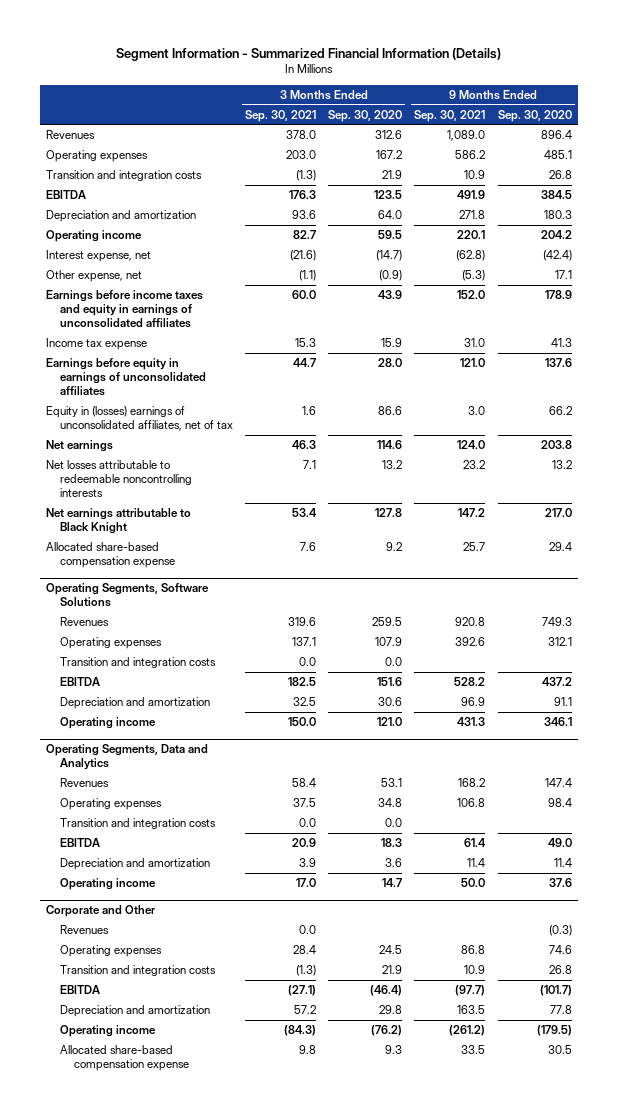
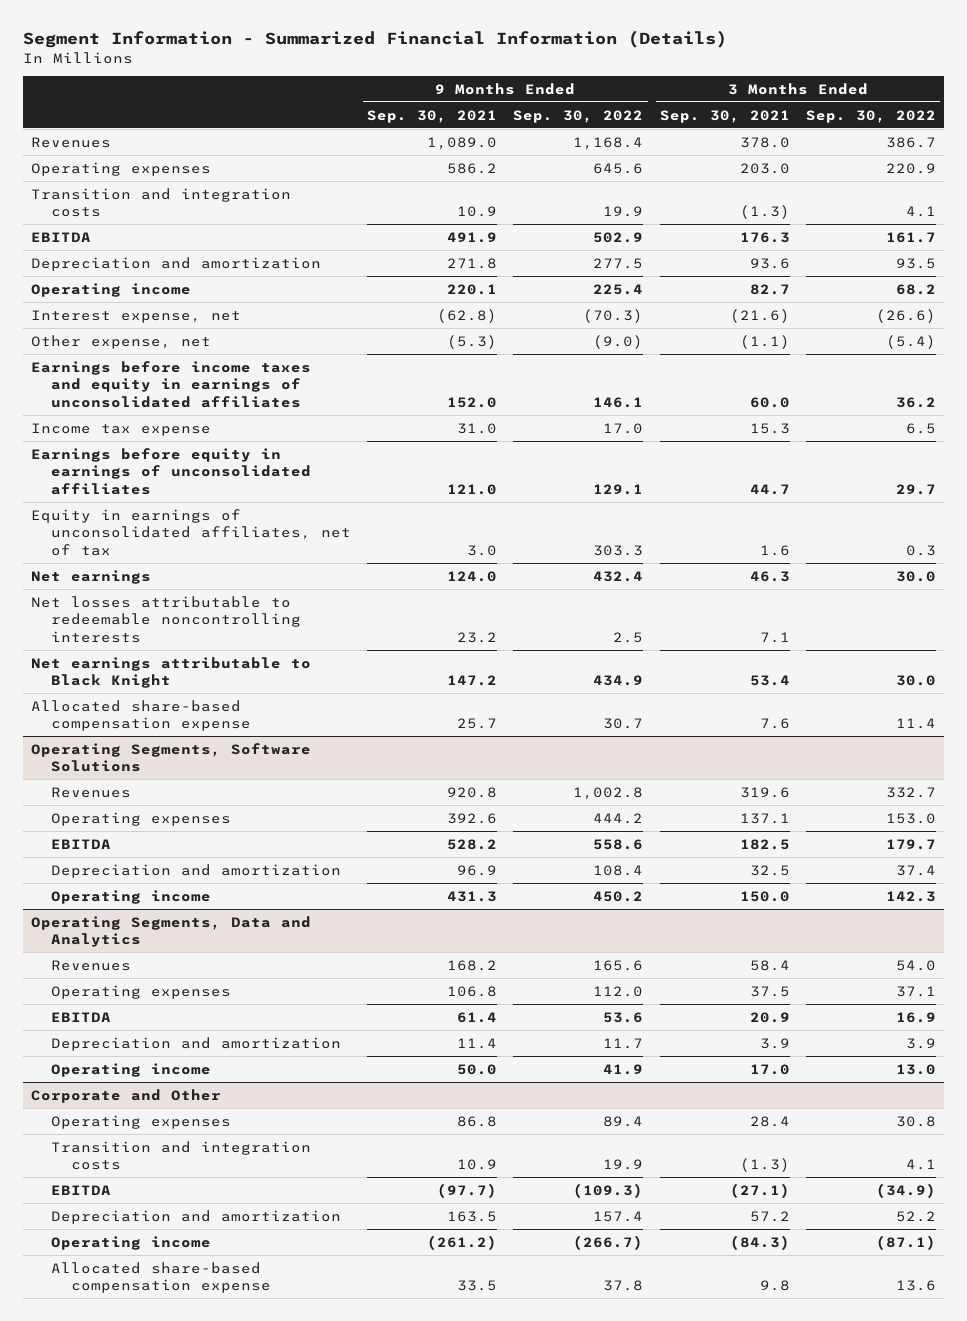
- | 3 Months Ended Sep. 30, 2021 | 3 Months Ended Sep. 30, 2020 | 9 Months Ended Sep. 30, 2021 | 9 Months Ended Sep. 30, 2020
+ | 9 Months Ended Sep. 30, 2021 | 9 Months Ended Sep. 30, 2022 | 3 Months Ended Sep. 30, 2021 | 3 Months Ended Sep. 30, 2022
- Equity in (losses) earnings of unconsolidated affiliates, net of tax | 1.6 | 86.6 | 3.0 | 66.2
+ Equity in earnings of unconsolidated affiliates, net of tax | 3.0 | 303.3 | 1.6 | 0.3
@ Operating Segments, Software Solutions
- Transition and integration costs | 0.0 | 0.0 | |
@ Operating Segments, Data and Analytics
- Transition and integration costs | 0.0 | 0.0 | |
@ Corporate and Other
- Revenues | 0.0 | | | (0.3)

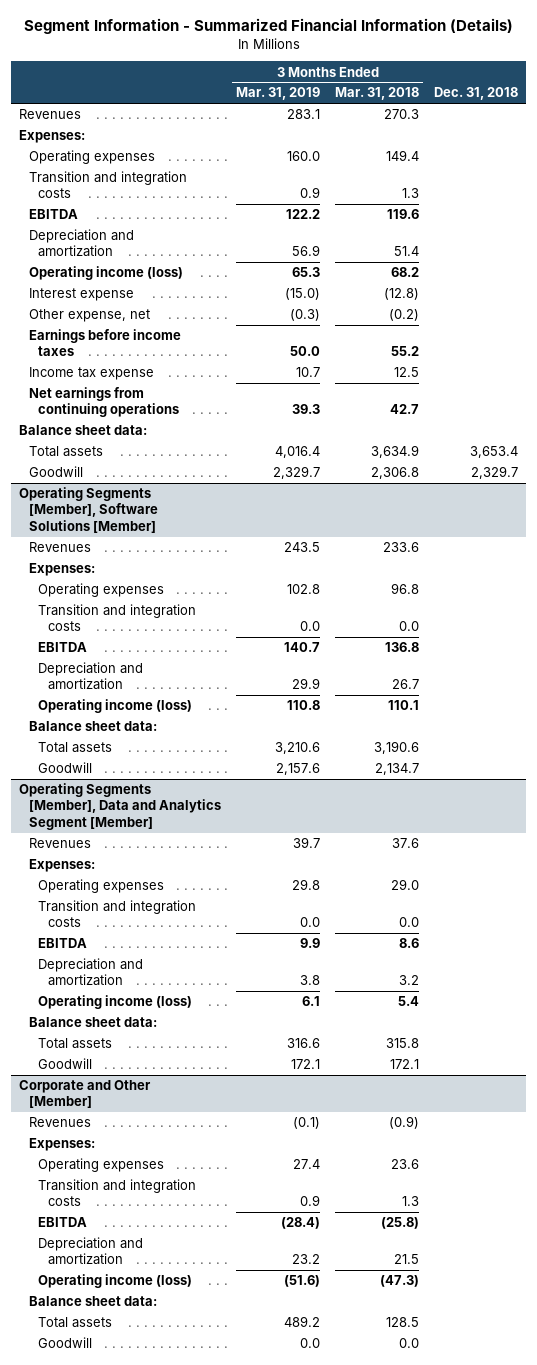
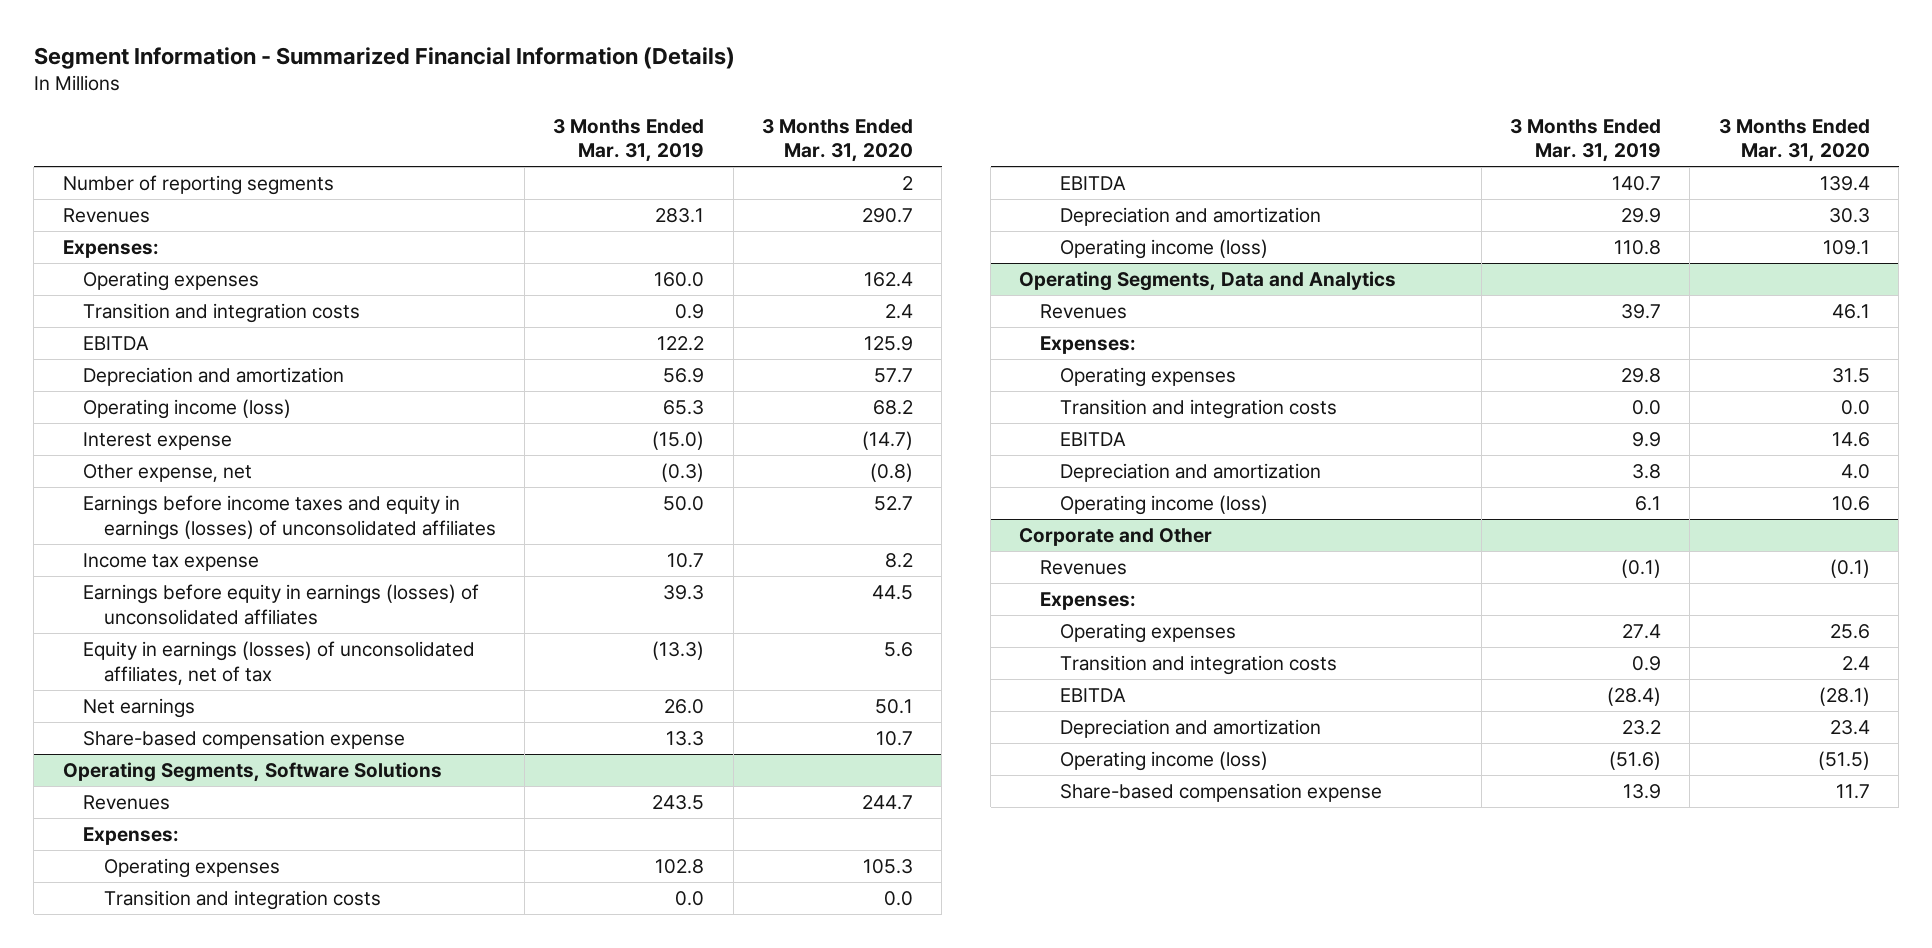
- | 3 Months Ended Mar. 31, 2019 | 3 Months Ended Mar. 31, 2018 | Dec. 31, 2018
+ | 3 Months Ended Mar. 31, 2019 | 3 Months Ended Mar. 31, 2020
+ Number of reporting segments | | 2
- Earnings before income taxes | 50.0 | 55.2 |
+ Earnings before income taxes and equity in earnings (losses) of unconsolidated affiliates | 50.0 | 52.7
- Net earnings from continuing operations | 39.3 | 42.7 |
- Balance sheet data:
- Total assets | 4,016.4 | 3,634.9 | 3,653.4
- Goodwill | 2,329.7 | 2,306.8 | 2,329.7
- Operating Segments [Member], Software Solutions [Member]
+ Earnings before equity in earnings (losses) of unconsolidated affiliates | 39.3 | 44.5
+ Equity in earnings (losses) of unconsolidated affiliates, net of tax | (13.3) | 5.6
+ Net earnings | 26.0 | 50.1
+ Share-based compensation expense | 13.3 | 10.7
+ Operating Segments, Software Solutions
- Balance sheet data:
- Total assets | 3,210.6 | 3,190.6 |
- Goodwill | 2,157.6 | 2,134.7 |
- Operating Segments [Member], Data and Analytics Segment [Member]
+ Operating Segments, Data and Analytics
- Balance sheet data:
- Total assets | 316.6 | 315.8 |
- Goodwill | 172.1 | 172.1 |
- Corporate and Other [Member]
+ Corporate and Other
- Balance sheet data:
- Total assets | 489.2 | 128.5 |
- Goodwill | 0.0 | 0.0 |
+ Share-based compensation expense | 13.9 | 11.7

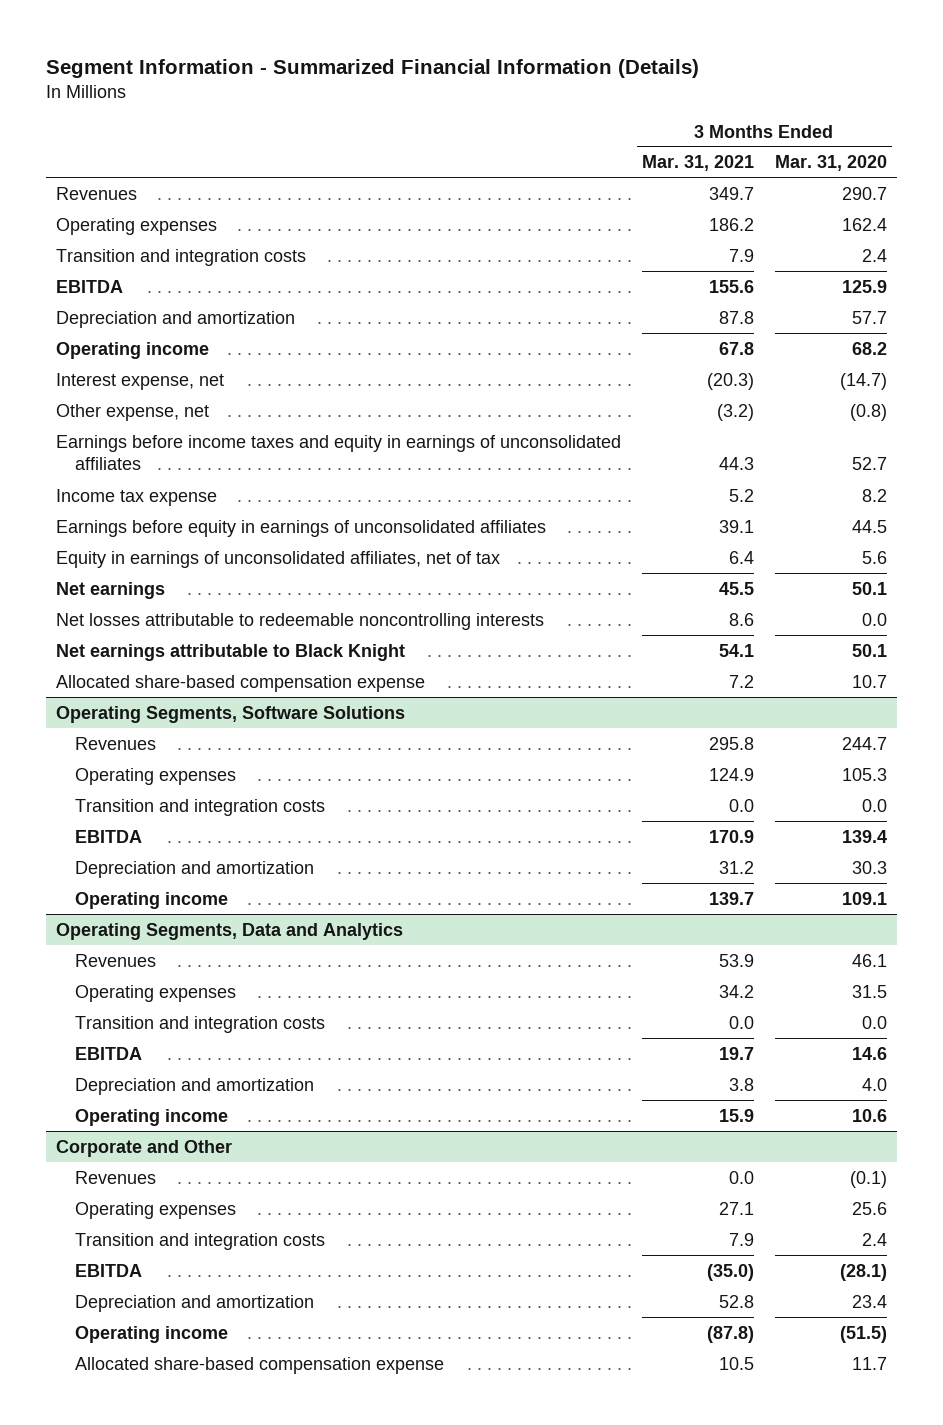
- | 3 Months Ended Mar. 31, 2019 | 3 Months Ended Mar. 31, 2020
+ | 3 Months Ended Mar. 31, 2021 | 3 Months Ended Mar. 31, 2020
- Number of reporting segments | | 2
- Expenses:
- Operating income (loss) | 65.3 | 68.2
- Interest expense | (15.0) | (14.7)
+ Operating income | 67.8 | 68.2
+ Interest expense, net | (20.3) | (14.7)
- Earnings before income taxes and equity in earnings (losses) of unconsolidated affiliates | 50.0 | 52.7
+ Earnings before income taxes and equity in earnings of unconsolidated affiliates | 44.3 | 52.7
- Earnings before equity in earnings (losses) of unconsolidated affiliates | 39.3 | 44.5
- Equity in earnings (losses) of unconsolidated affiliates, net of tax | (13.3) | 5.6
+ Earnings before equity in earnings of unconsolidated affiliates | 39.1 | 44.5
+ Equity in earnings of unconsolidated affiliates, net of tax | 6.4 | 5.6
- Share-based compensation expense | 13.3 | 10.7
+ Net losses attributable to redeemable noncontrolling interests | 8.6 | 0.0
+ Net earnings attributable to Black Knight | 54.1 | 50.1
+ Allocated share-based compensation expense | 7.2 | 10.7
@ Operating Segments, Software Solutions
- Expenses:
- Operating income (loss) | 110.8 | 109.1
+ Operating income | 139.7 | 109.1
@ Operating Segments, Data and Analytics
- Expenses:
- Operating income (loss) | 6.1 | 10.6
+ Operating income | 15.9 | 10.6
@ Corporate and Other
- Expenses:
- Operating income (loss) | (51.6) | (51.5)
- Share-based compensation expense | 13.9 | 11.7
+ Operating income | (87.8) | (51.5)
+ Allocated share-based compensation expense | 10.5 | 11.7

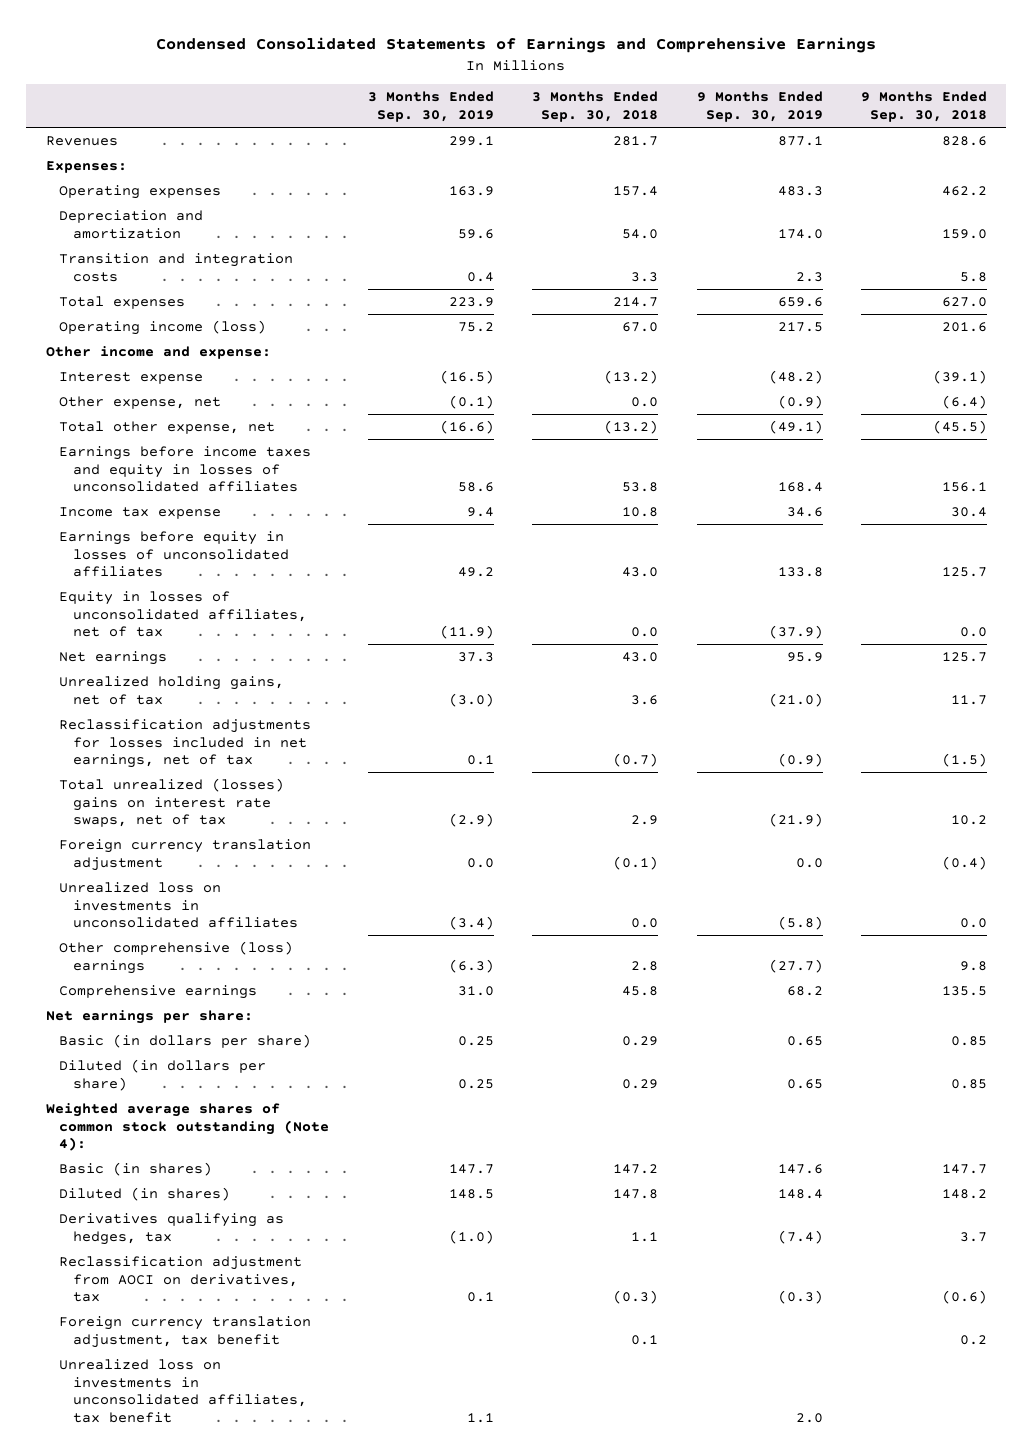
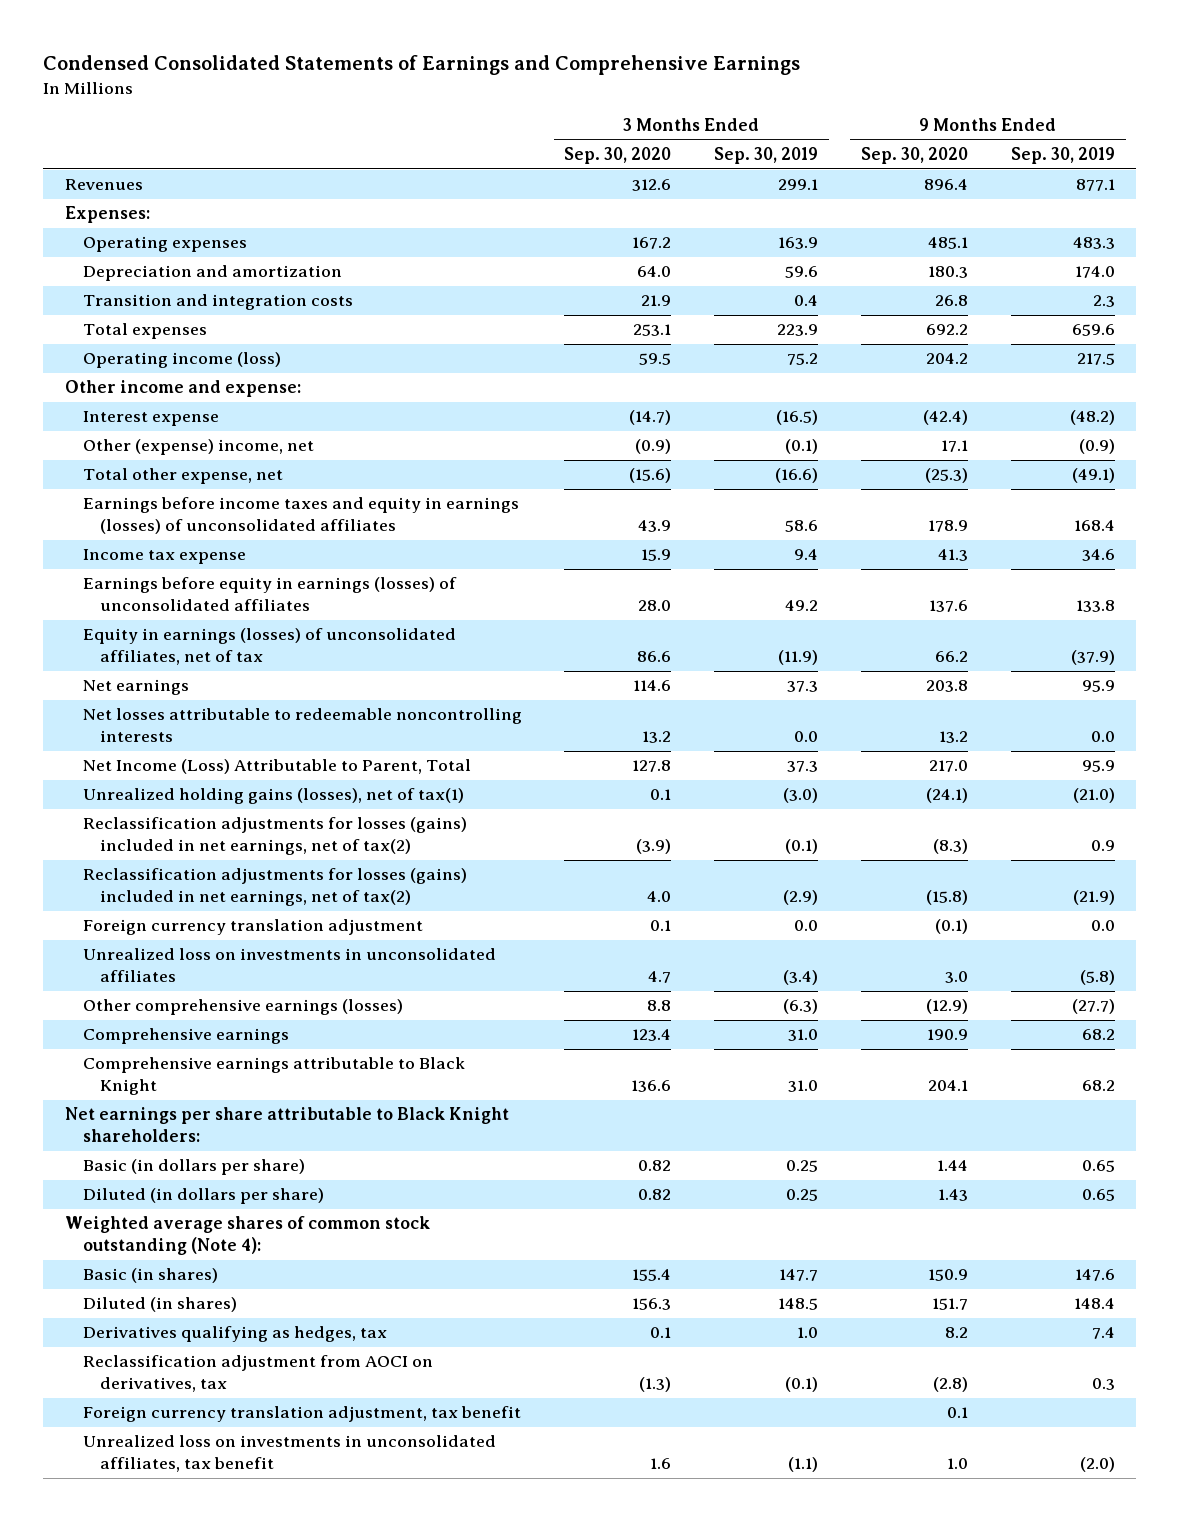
- | 3 Months Ended Sep. 30, 2019 | 3 Months Ended Sep. 30, 2018 | 9 Months Ended Sep. 30, 2019 | 9 Months Ended Sep. 30, 2018
+ | 3 Months Ended Sep. 30, 2020 | 3 Months Ended Sep. 30, 2019 | 9 Months Ended Sep. 30, 2020 | 9 Months Ended Sep. 30, 2019
- Other expense, net | (0.1) | 0.0 | (0.9) | (6.4)
+ Other (expense) income, net | (0.9) | (0.1) | 17.1 | (0.9)
- Earnings before income taxes and equity in losses of unconsolidated affiliates | 58.6 | 53.8 | 168.4 | 156.1
+ Earnings before income taxes and equity in earnings (losses) of unconsolidated affiliates | 43.9 | 58.6 | 178.9 | 168.4
- Earnings before equity in losses of unconsolidated affiliates | 49.2 | 43.0 | 133.8 | 125.7
- Equity in losses of unconsolidated affiliates, net of tax | (11.9) | 0.0 | (37.9) | 0.0
+ Earnings before equity in earnings (losses) of unconsolidated affiliates | 28.0 | 49.2 | 137.6 | 133.8
+ Equity in earnings (losses) of unconsolidated affiliates, net of tax | 86.6 | (11.9) | 66.2 | (37.9)
- Unrealized holding gains, net of tax | (3.0) | 3.6 | (21.0) | 11.7
- Reclassification adjustments for losses included in net earnings, net of tax | 0.1 | (0.7) | (0.9) | (1.5)
- Total unrealized (losses) gains on interest rate swaps, net of tax | (2.9) | 2.9 | (21.9) | 10.2
+ Net losses attributable to redeemable noncontrolling interests | 13.2 | 0.0 | 13.2 | 0.0
+ Net Income (Loss) Attributable to Parent, Total | 127.8 | 37.3 | 217.0 | 95.9
+ Unrealized holding gains (losses), net of tax(1) | 0.1 | (3.0) | (24.1) | (21.0)
+ Reclassification adjustments for losses (gains) included in net earnings, net of tax(2) | (3.9) | (0.1) | (8.3) | 0.9
+ Reclassification adjustments for losses (gains) included in net earnings, net of tax(2) | 4.0 | (2.9) | (15.8) | (21.9)
- Other comprehensive (loss) earnings | (6.3) | 2.8 | (27.7) | 9.8
+ Other comprehensive earnings (losses) | 8.8 | (6.3) | (12.9) | (27.7)
- Net earnings per share:
+ Comprehensive earnings attributable to Black Knight | 136.6 | 31.0 | 204.1 | 68.2
+ Net earnings per share attributable to Black Knight shareholders:
- Derivatives qualifying as hedges, tax | (1.0) | 1.1 | (7.4) | 3.7
- Reclassification adjustment from AOCI on derivatives, tax | 0.1 | (0.3) | (0.3) | (0.6)
+ Derivatives qualifying as hedges, tax | 0.1 | 1.0 | 8.2 | 7.4
+ Reclassification adjustment from AOCI on derivatives, tax | (1.3) | (0.1) | (2.8) | 0.3
- Unrealized loss on investments in unconsolidated affiliates, tax benefit | 1.1 | | 2.0 |
+ Unrealized loss on investments in unconsolidated affiliates, tax benefit | 1.6 | (1.1) | 1.0 | (2.0)

